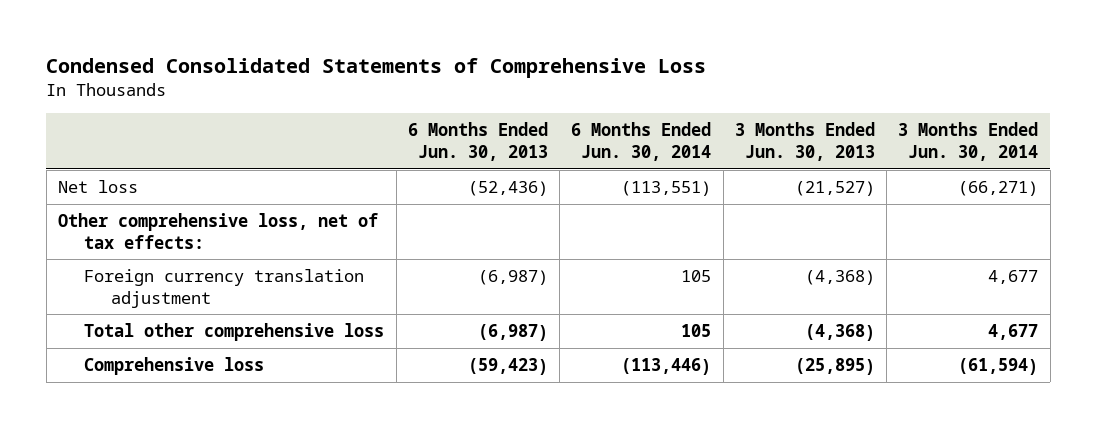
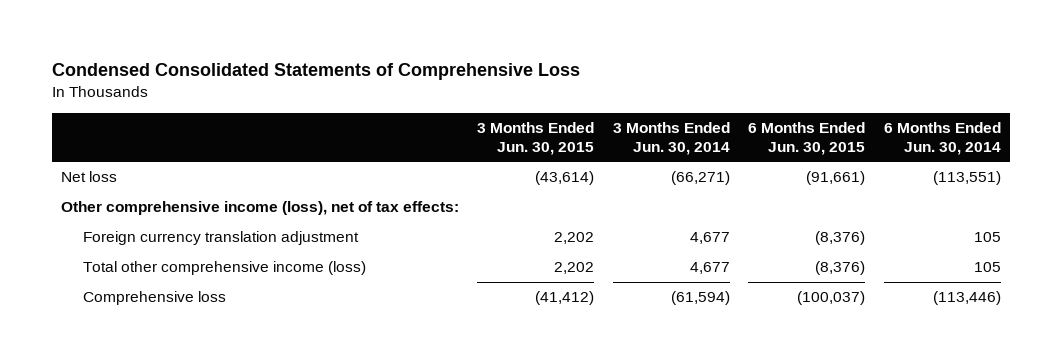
- | 6 Months Ended Jun. 30, 2013 | 6 Months Ended Jun. 30, 2014 | 3 Months Ended Jun. 30, 2013 | 3 Months Ended Jun. 30, 2014
+ | 3 Months Ended Jun. 30, 2015 | 3 Months Ended Jun. 30, 2014 | 6 Months Ended Jun. 30, 2015 | 6 Months Ended Jun. 30, 2014
- Other comprehensive loss, net of tax effects:
+ Other comprehensive income (loss), net of tax effects:
- Total other comprehensive loss | (6,987) | 105 | (4,368) | 4,677
+ Total other comprehensive income (loss) | 2,202 | 4,677 | (8,376) | 105

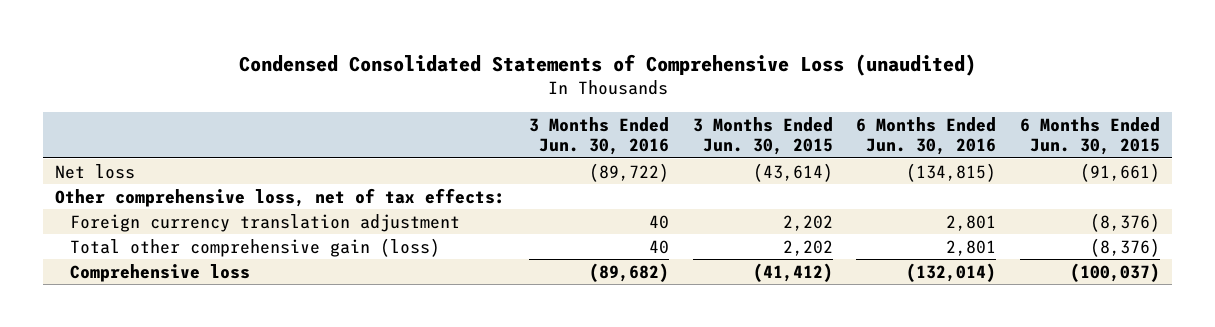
- Condensed Consolidated Statements of Comprehensive Loss
+ Condensed Consolidated Statements of Comprehensive Loss (unaudited)
- | 3 Months Ended Jun. 30, 2015 | 3 Months Ended Jun. 30, 2014 | 6 Months Ended Jun. 30, 2015 | 6 Months Ended Jun. 30, 2014
+ | 3 Months Ended Jun. 30, 2016 | 3 Months Ended Jun. 30, 2015 | 6 Months Ended Jun. 30, 2016 | 6 Months Ended Jun. 30, 2015
- Other comprehensive income (loss), net of tax effects:
+ Other comprehensive loss, net of tax effects:
- Total other comprehensive income (loss) | 2,202 | 4,677 | (8,376) | 105
+ Total other comprehensive gain (loss) | 40 | 2,202 | 2,801 | (8,376)

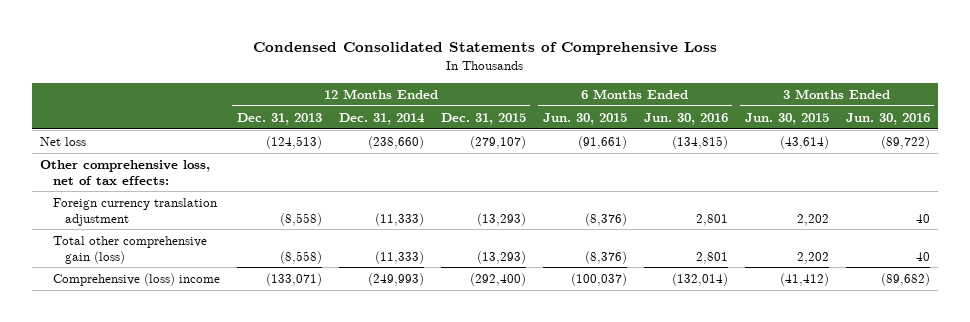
- Condensed Consolidated Statements of Comprehensive Loss (unaudited)
+ Condensed Consolidated Statements of Comprehensive Loss
- | 3 Months Ended Jun. 30, 2016 | 3 Months Ended Jun. 30, 2015 | 6 Months Ended Jun. 30, 2016 | 6 Months Ended Jun. 30, 2015
+ | 12 Months Ended Dec. 31, 2013 | 12 Months Ended Dec. 31, 2014 | 12 Months Ended Dec. 31, 2015 | 6 Months Ended Jun. 30, 2015 | 6 Months Ended Jun. 30, 2016 | 3 Months Ended Jun. 30, 2015 | 3 Months Ended Jun. 30, 2016
- Comprehensive loss | (89,682) | (41,412) | (132,014) | (100,037)
+ Comprehensive (loss) income | (133,071) | (249,993) | (292,400) | (100,037) | (132,014) | (41,412) | (89,682)

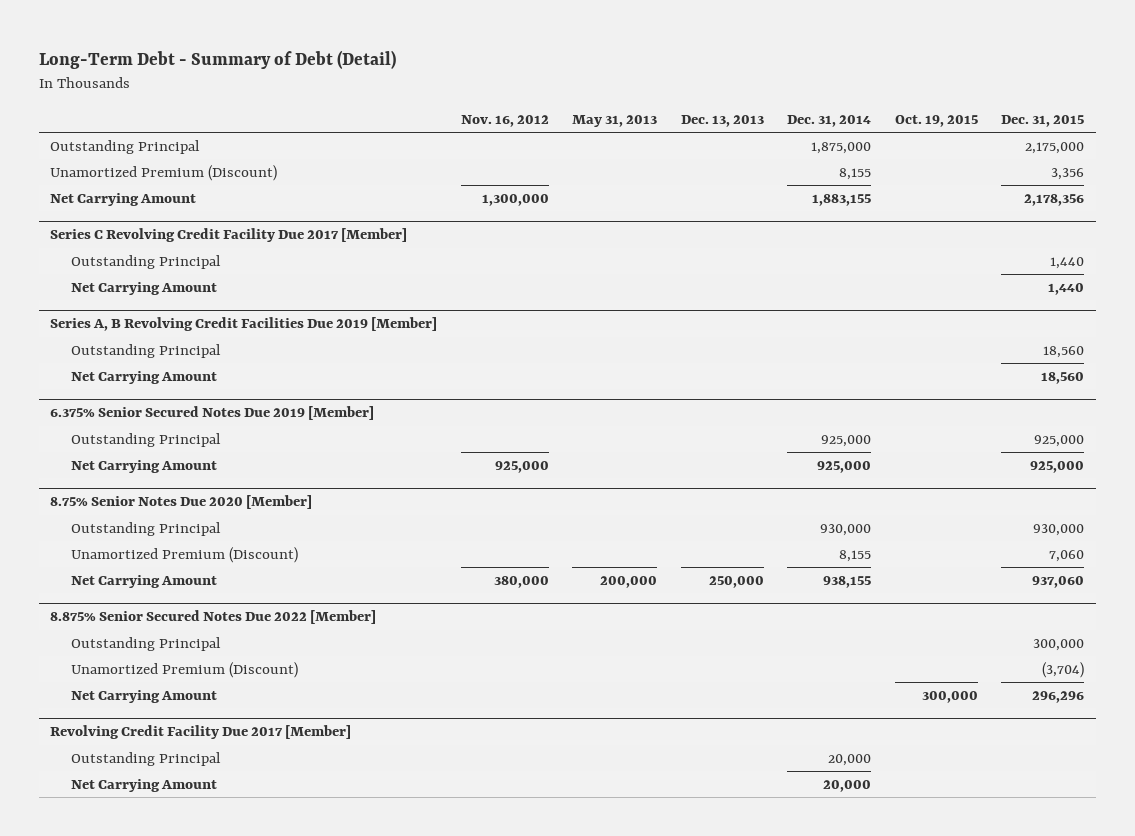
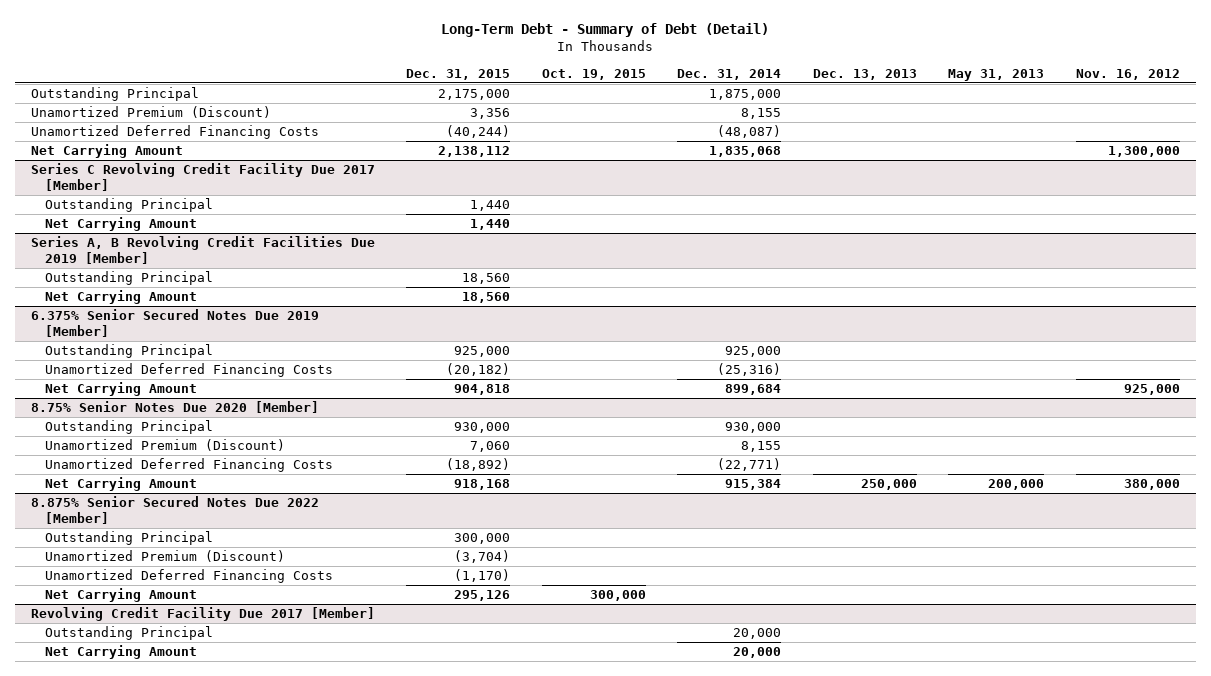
- | Nov. 16, 2012 | May 31, 2013 | Dec. 13, 2013 | Dec. 31, 2014 | Oct. 19, 2015 | Dec. 31, 2015
+ | Dec. 31, 2015 | Oct. 19, 2015 | Dec. 31, 2014 | Dec. 13, 2013 | May 31, 2013 | Nov. 16, 2012
- Net Carrying Amount | 1,300,000 | | | 1,883,155 | | 2,178,356
+ Unamortized Deferred Financing Costs | (40,244) | | (48,087) | | |
+ Net Carrying Amount | 2,138,112 | | 1,835,068 | | | 1,300,000
@ 6.375% Senior Secured Notes Due 2019 [Member]
- Net Carrying Amount | 925,000 | | | 925,000 | | 925,000
+ Unamortized Deferred Financing Costs | (20,182) | | (25,316) | | |
+ Net Carrying Amount | 904,818 | | 899,684 | | | 925,000
@ 8.75% Senior Notes Due 2020 [Member]
- Net Carrying Amount | 380,000 | 200,000 | 250,000 | 938,155 | | 937,060
+ Unamortized Deferred Financing Costs | (18,892) | | (22,771) | | |
+ Net Carrying Amount | 918,168 | | 915,384 | 250,000 | 200,000 | 380,000
@ 8.875% Senior Secured Notes Due 2022 [Member]
- Net Carrying Amount | | | | | 300,000 | 296,296
+ Unamortized Deferred Financing Costs | (1,170) | | | | |
+ Net Carrying Amount | 295,126 | 300,000 | | | |

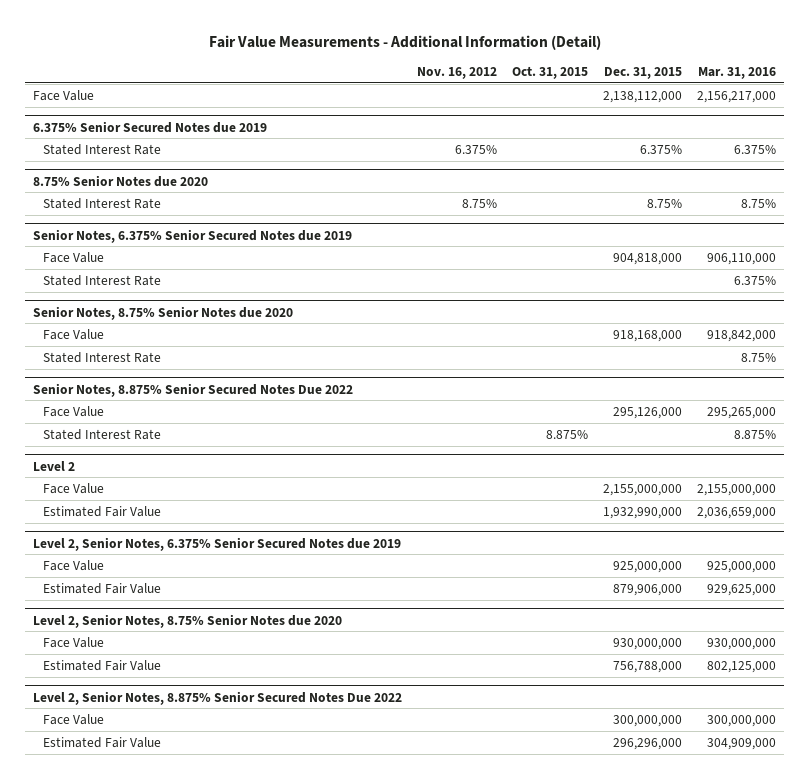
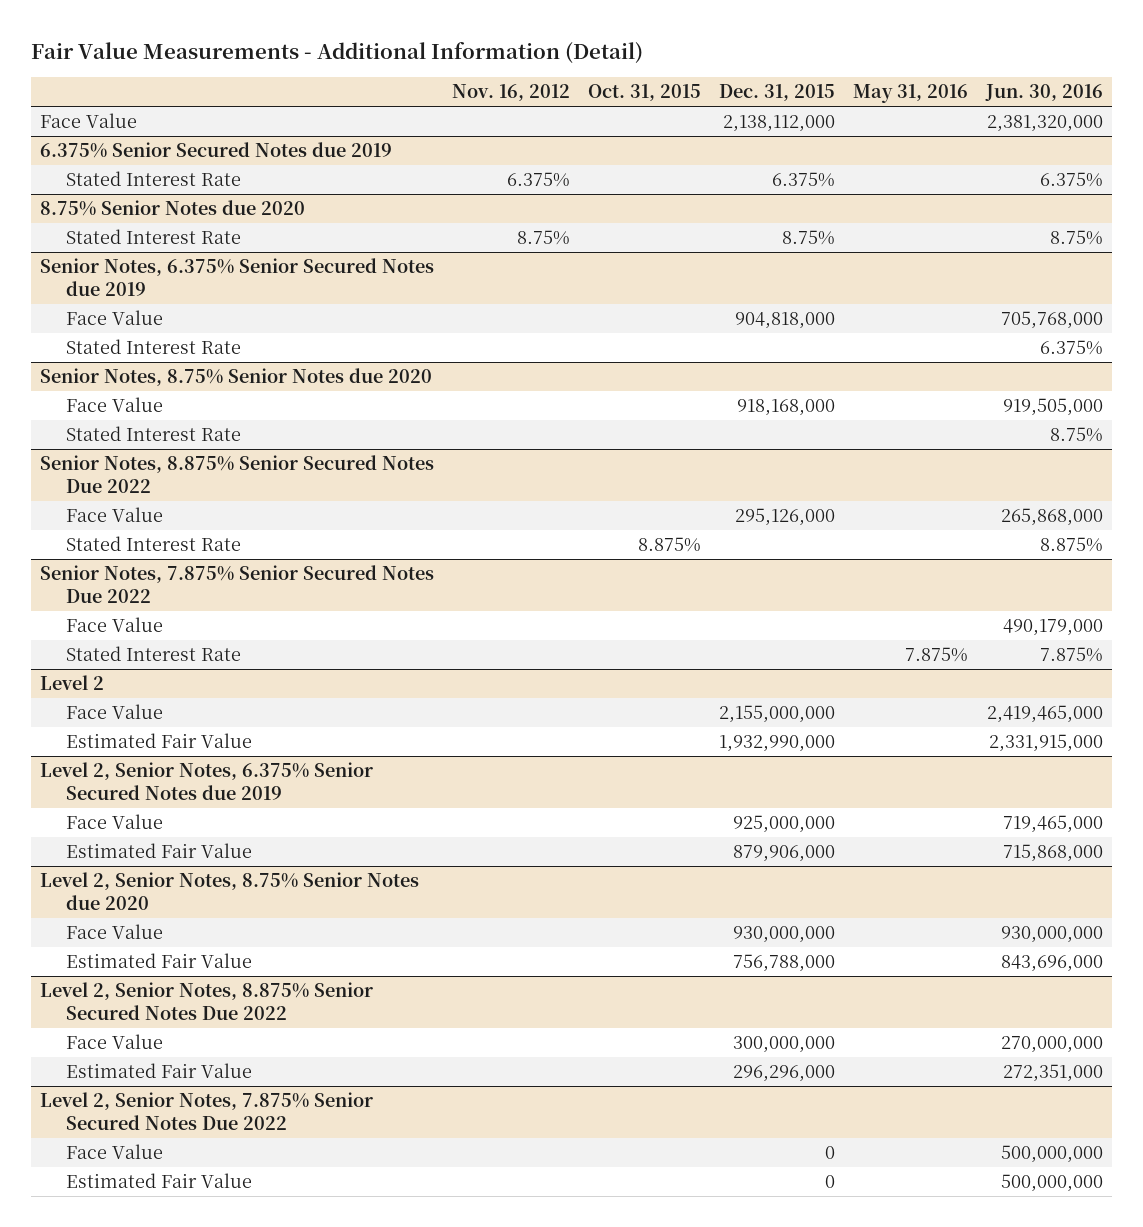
- | Nov. 16, 2012 | Oct. 31, 2015 | Dec. 31, 2015 | Mar. 31, 2016
+ | Nov. 16, 2012 | Oct. 31, 2015 | Dec. 31, 2015 | May 31, 2016 | Jun. 30, 2016
+ Senior Notes, 7.875% Senior Secured Notes Due 2022
+ Face Value | | | | | 490,179,000
+ Stated Interest Rate | | | | 7.875% | 7.875%
+ Level 2, Senior Notes, 7.875% Senior Secured Notes Due 2022
+ Face Value | | | 0 | | 500,000,000
+ Estimated Fair Value | | | 0 | | 500,000,000

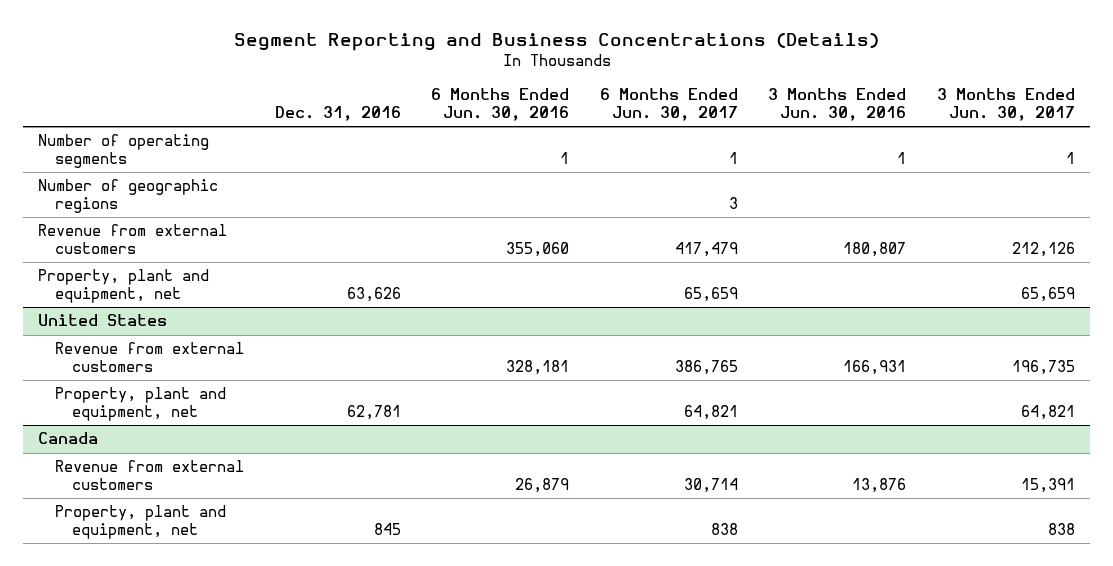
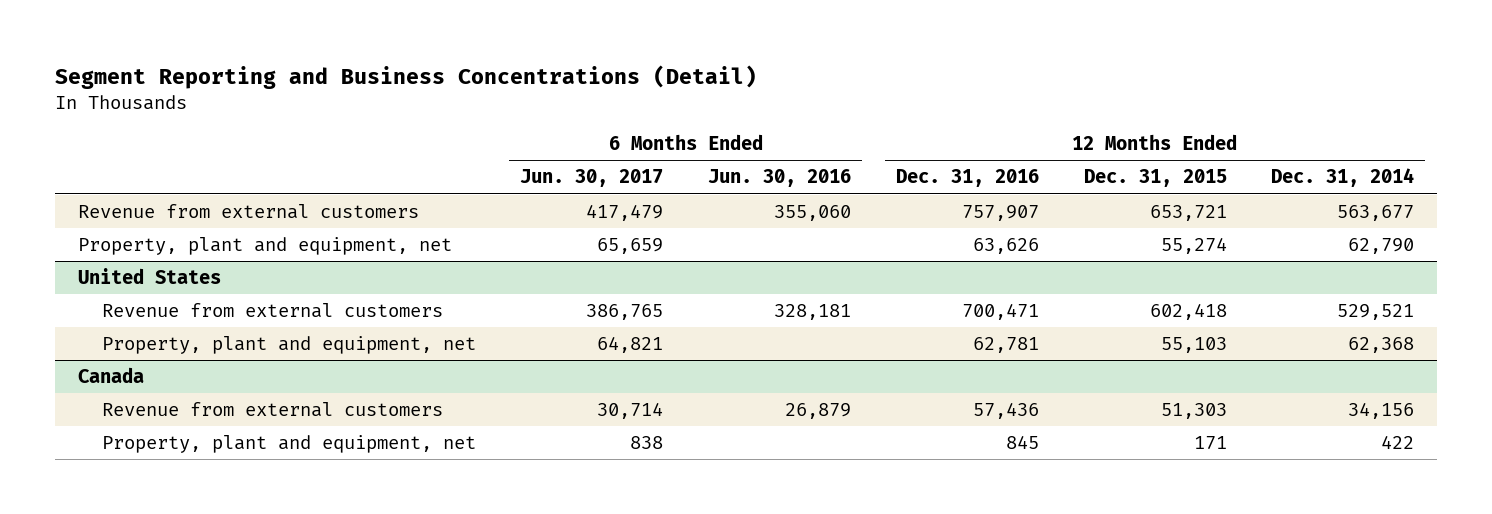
- Segment Reporting and Business Concentrations (Details)
+ Segment Reporting and Business Concentrations (Detail)
- | Dec. 31, 2016 | 6 Months Ended Jun. 30, 2016 | 6 Months Ended Jun. 30, 2017 | 3 Months Ended Jun. 30, 2016 | 3 Months Ended Jun. 30, 2017
+ | 6 Months Ended Jun. 30, 2017 | 6 Months Ended Jun. 30, 2016 | 12 Months Ended Dec. 31, 2016 | 12 Months Ended Dec. 31, 2015 | 12 Months Ended Dec. 31, 2014
- Number of operating segments | | 1 | 1 | 1 | 1
- Number of geographic regions | | | 3 | |

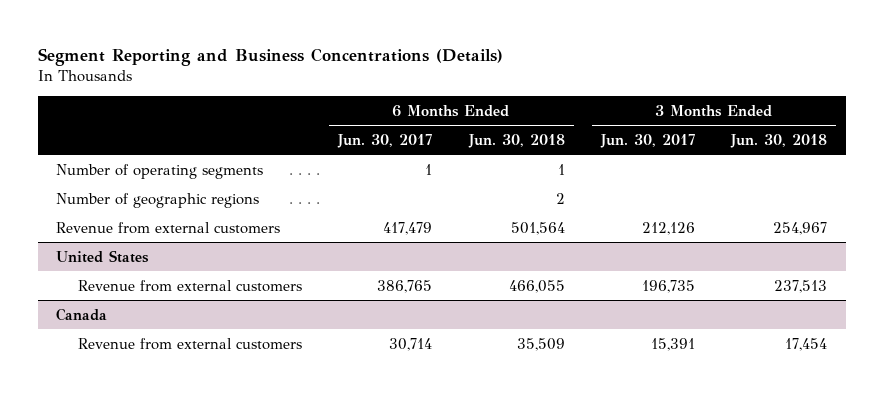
- Segment Reporting and Business Concentrations (Detail)
+ Segment Reporting and Business Concentrations (Details)
- | 6 Months Ended Jun. 30, 2017 | 6 Months Ended Jun. 30, 2016 | 12 Months Ended Dec. 31, 2016 | 12 Months Ended Dec. 31, 2015 | 12 Months Ended Dec. 31, 2014
+ | 6 Months Ended Jun. 30, 2017 | 6 Months Ended Jun. 30, 2018 | 3 Months Ended Jun. 30, 2017 | 3 Months Ended Jun. 30, 2018
+ Number of operating segments | 1 | 1 | |
+ Number of geographic regions | | 2 | |
- Property, plant and equipment, net | 65,659 | | 63,626 | 55,274 | 62,790
@ United States
- Property, plant and equipment, net | 64,821 | | 62,781 | 55,103 | 62,368
@ Canada
- Property, plant and equipment, net | 838 | | 845 | 171 | 422

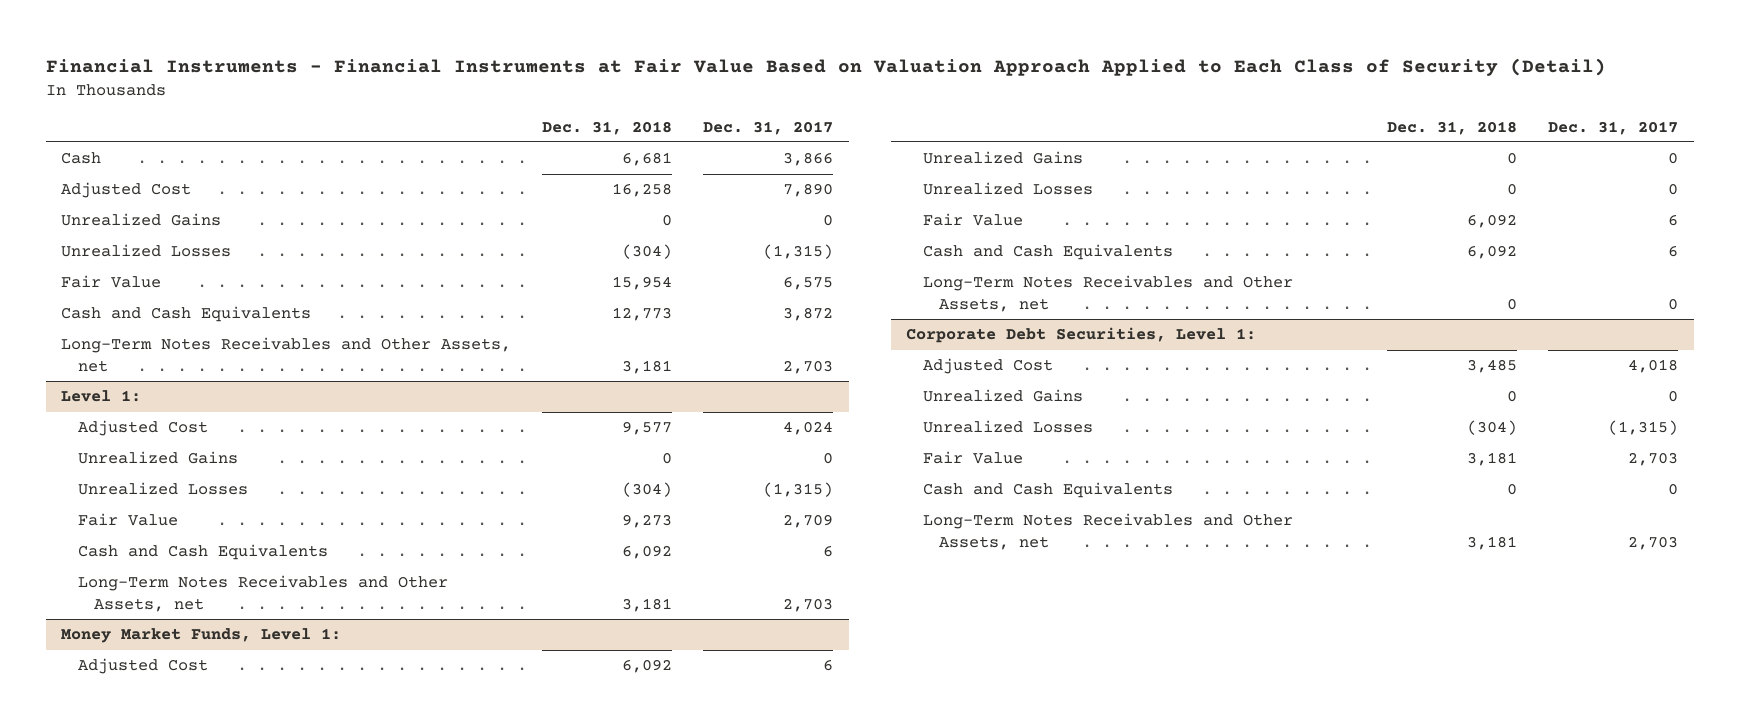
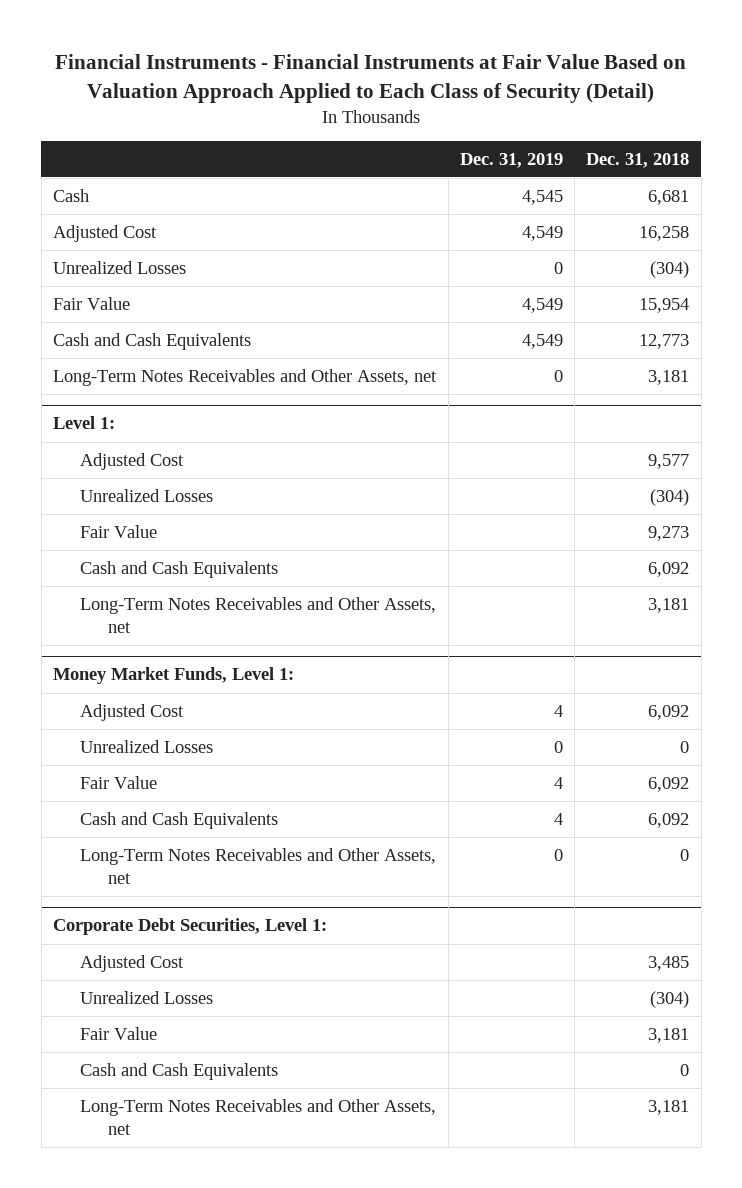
- | Dec. 31, 2018 | Dec. 31, 2017
+ | Dec. 31, 2019 | Dec. 31, 2018
- Unrealized Gains | 0 | 0
@ Level 1:
- Unrealized Gains | 0 | 0
@ Money Market Funds, Level 1:
- Unrealized Gains | 0 | 0
@ Corporate Debt Securities, Level 1:
- Unrealized Gains | 0 | 0

